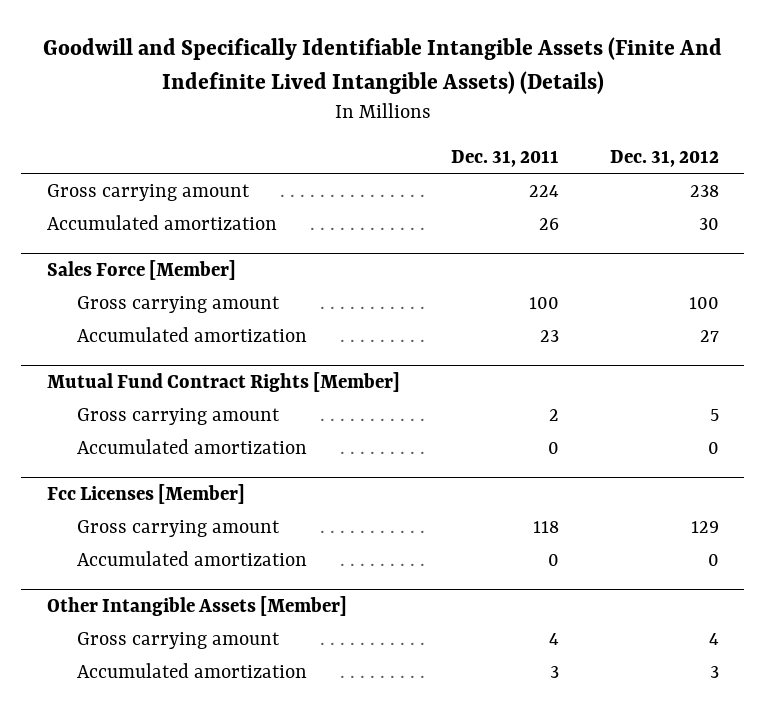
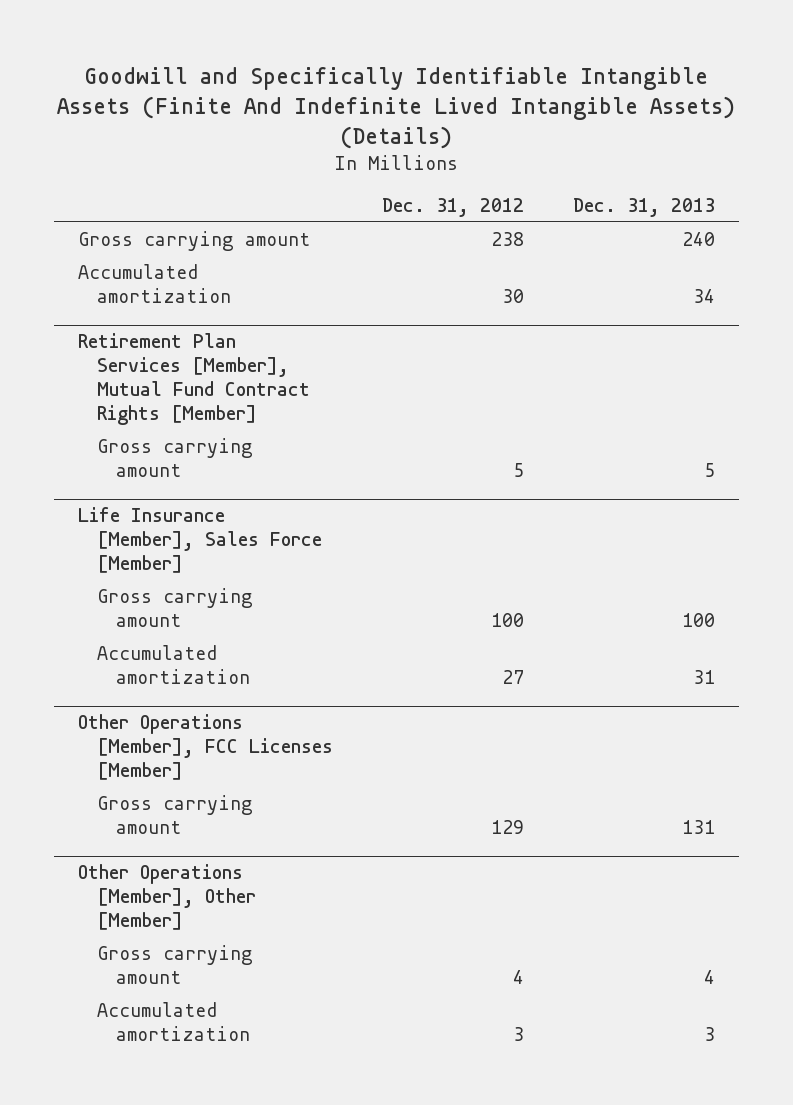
- | Dec. 31, 2011 | Dec. 31, 2012
+ | Dec. 31, 2012 | Dec. 31, 2013
- Sales Force [Member]
+ Retirement Plan Services [Member], Mutual Fund Contract Rights [Member]
+ Gross carrying amount | 5 | 5
+ Life Insurance [Member], Sales Force [Member]
- Mutual Fund Contract Rights [Member]
- Gross carrying amount | 2 | 5
- Accumulated amortization | 0 | 0
- Fcc Licenses [Member]
+ Other Operations [Member], FCC Licenses [Member]
- Accumulated amortization | 0 | 0
- Other Intangible Assets [Member]
+ Other Operations [Member], Other [Member]

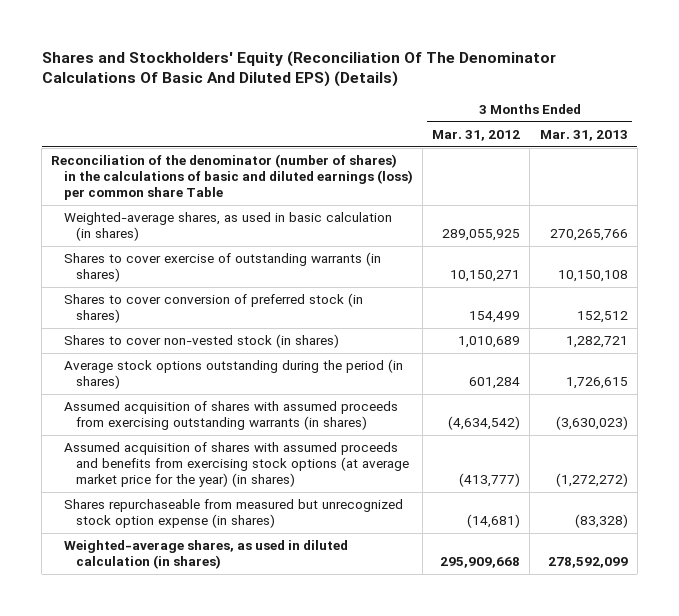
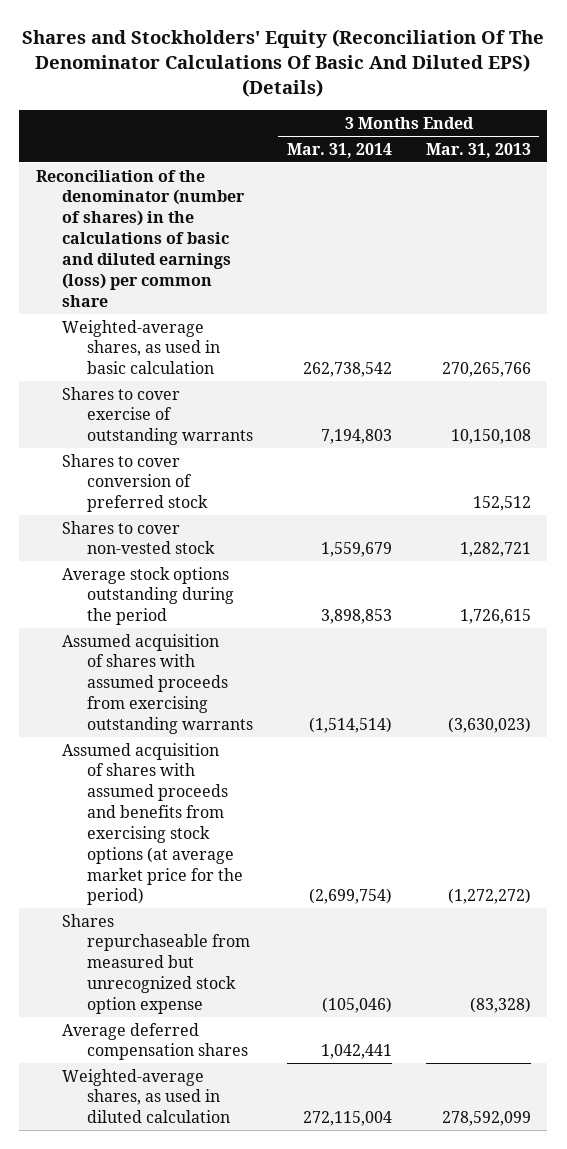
- | 3 Months Ended Mar. 31, 2012 | 3 Months Ended Mar. 31, 2013
+ | 3 Months Ended Mar. 31, 2014 | 3 Months Ended Mar. 31, 2013
- Reconciliation of the denominator (number of shares) in the calculations of basic and diluted earnings (loss) per common share Table
- Weighted-average shares, as used in basic calculation (in shares) | 289,055,925 | 270,265,766
- Shares to cover exercise of outstanding warrants (in shares) | 10,150,271 | 10,150,108
- Shares to cover conversion of preferred stock (in shares) | 154,499 | 152,512
- Shares to cover non-vested stock (in shares) | 1,010,689 | 1,282,721
- Average stock options outstanding during the period (in shares) | 601,284 | 1,726,615
- Assumed acquisition of shares with assumed proceeds from exercising outstanding warrants (in shares) | (4,634,542) | (3,630,023)
- Assumed acquisition of shares with assumed proceeds and benefits from exercising stock options (at average market price for the year) (in shares) | (413,777) | (1,272,272)
- Shares repurchaseable from measured but unrecognized stock option expense (in shares) | (14,681) | (83,328)
- Weighted-average shares, as used in diluted calculation (in shares) | 295,909,668 | 278,592,099
+ Reconciliation of the denominator (number of shares) in the calculations of basic and diluted earnings (loss) per common share
+ Weighted-average shares, as used in basic calculation | 262,738,542 | 270,265,766
+ Shares to cover exercise of outstanding warrants | 7,194,803 | 10,150,108
+ Shares to cover conversion of preferred stock | | 152,512
+ Shares to cover non-vested stock | 1,559,679 | 1,282,721
+ Average stock options outstanding during the period | 3,898,853 | 1,726,615
+ Assumed acquisition of shares with assumed proceeds from exercising outstanding warrants | (1,514,514) | (3,630,023)
+ Assumed acquisition of shares with assumed proceeds and benefits from exercising stock options (at average market price for the period) | (2,699,754) | (1,272,272)
+ Shares repurchaseable from measured but unrecognized stock option expense | (105,046) | (83,328)
+ Average deferred compensation shares | 1,042,441 |
+ Weighted-average shares, as used in diluted calculation | 272,115,004 | 278,592,099

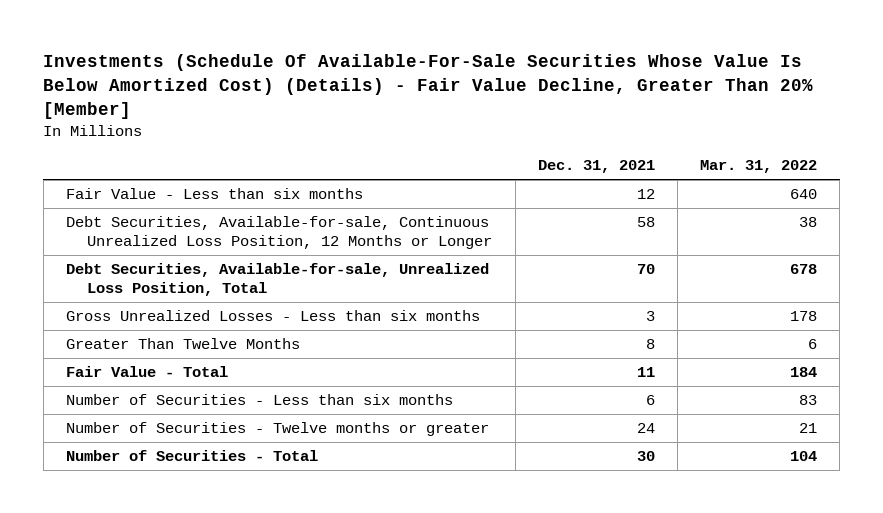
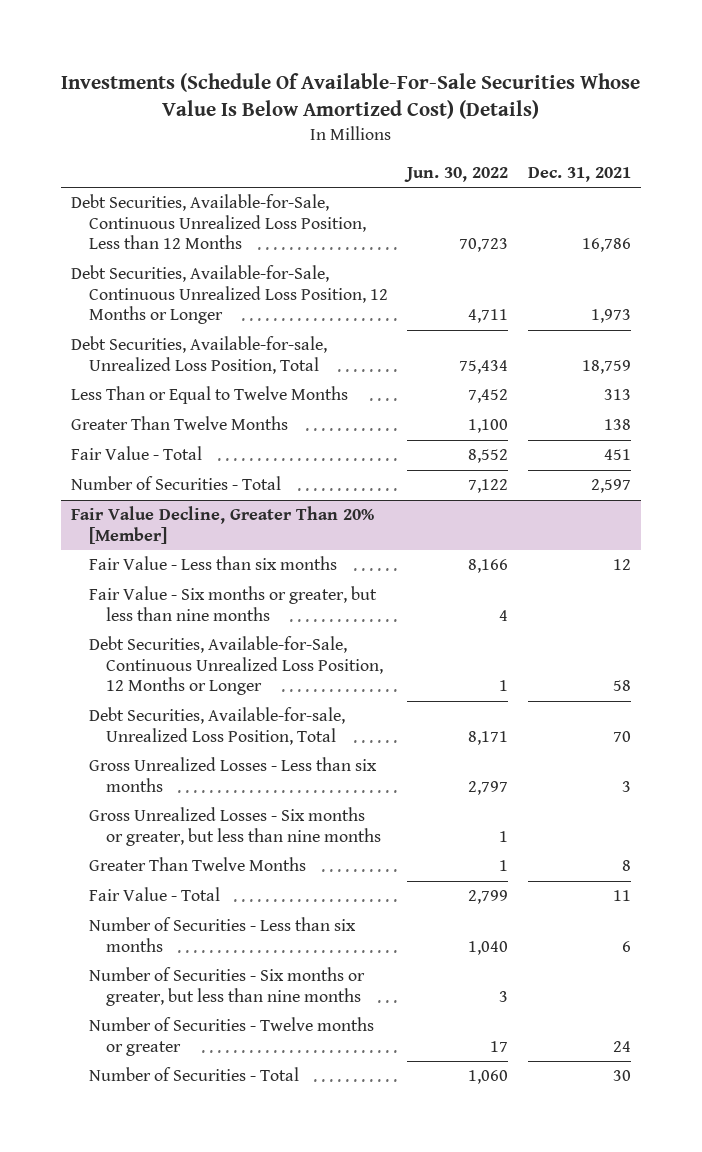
- Investments (Schedule Of Available-For-Sale Securities Whose Value Is Below Amortized Cost) (Details) - Fair Value Decline, Greater Than 20% [Member]
+ Investments (Schedule Of Available-For-Sale Securities Whose Value Is Below Amortized Cost) (Details)
- | Dec. 31, 2021 | Mar. 31, 2022
+ | Jun. 30, 2022 | Dec. 31, 2021
+ Debt Securities, Available-for-Sale, Continuous Unrealized Loss Position, Less than 12 Months | 70,723 | 16,786
+ Debt Securities, Available-for-Sale, Continuous Unrealized Loss Position, 12 Months or Longer | 4,711 | 1,973
+ Debt Securities, Available-for-sale, Unrealized Loss Position, Total | 75,434 | 18,759
+ Less Than or Equal to Twelve Months | 7,452 | 313
+ Greater Than Twelve Months | 1,100 | 138
+ Fair Value - Total | 8,552 | 451
+ Number of Securities - Total | 7,122 | 2,597
+ Fair Value Decline, Greater Than 20% [Member]
- Debt Securities, Available-for-sale, Continuous Unrealized Loss Position, 12 Months or Longer | 58 | 38
+ Fair Value - Six months or greater, but less than nine months | 4 |
+ Debt Securities, Available-for-Sale, Continuous Unrealized Loss Position, 12 Months or Longer | 1 | 58
+ Gross Unrealized Losses - Six months or greater, but less than nine months | 1 |
+ Number of Securities - Six months or greater, but less than nine months | 3 |

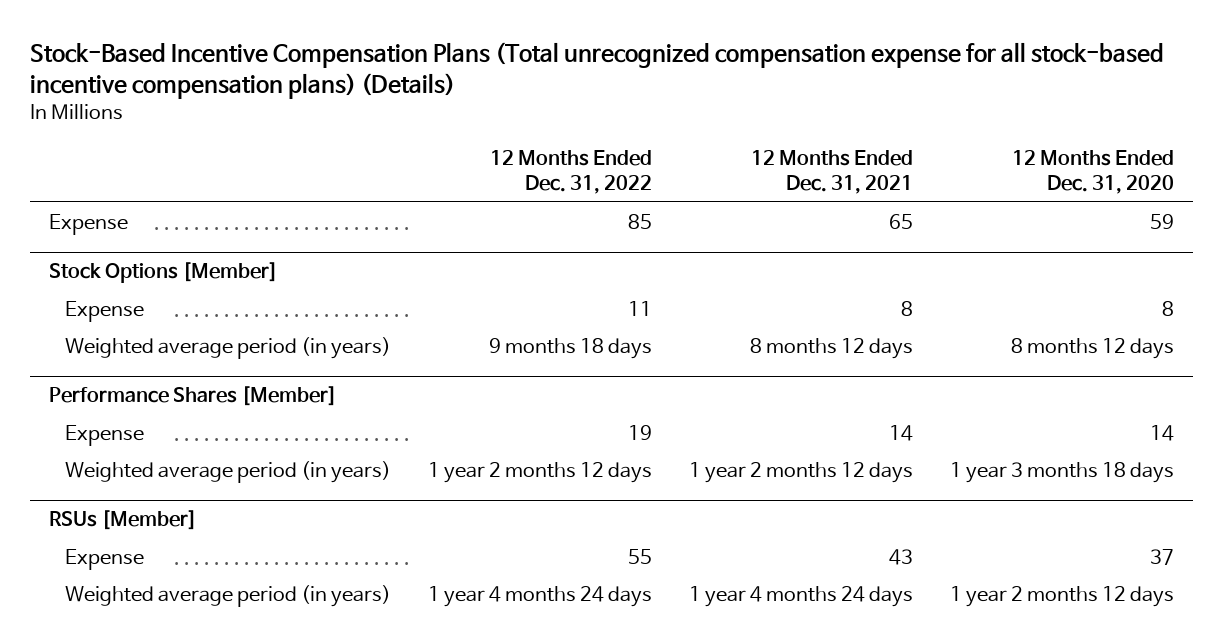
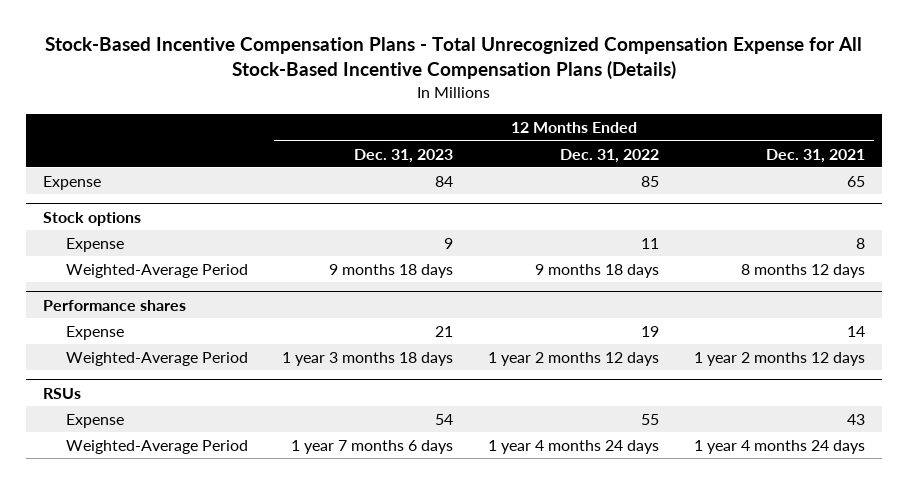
- Stock-Based Incentive Compensation Plans (Total unrecognized compensation expense for all stock-based incentive compensation plans) (Details)
+ Stock-Based Incentive Compensation Plans - Total Unrecognized Compensation Expense for All Stock-Based Incentive Compensation Plans (Details)
- | 12 Months Ended Dec. 31, 2022 | 12 Months Ended Dec. 31, 2021 | 12 Months Ended Dec. 31, 2020
+ | 12 Months Ended Dec. 31, 2023 | 12 Months Ended Dec. 31, 2022 | 12 Months Ended Dec. 31, 2021
- Stock Options [Member]
+ Stock options
- Weighted average period (in years) | 9 months 18 days | 8 months 12 days | 8 months 12 days
- Performance Shares [Member]
+ Weighted-Average Period | 9 months 18 days | 9 months 18 days | 8 months 12 days
+ Performance shares
- Weighted average period (in years) | 1 year 2 months 12 days | 1 year 2 months 12 days | 1 year 3 months 18 days
- RSUs [Member]
+ Weighted-Average Period | 1 year 3 months 18 days | 1 year 2 months 12 days | 1 year 2 months 12 days
+ RSUs
- Weighted average period (in years) | 1 year 4 months 24 days | 1 year 4 months 24 days | 1 year 2 months 12 days
+ Weighted-Average Period | 1 year 7 months 6 days | 1 year 4 months 24 days | 1 year 4 months 24 days

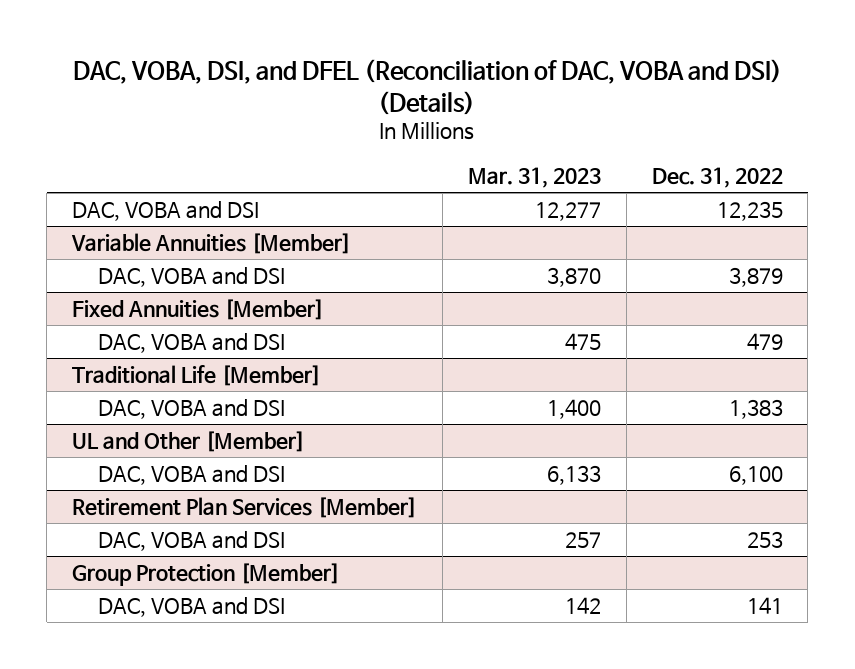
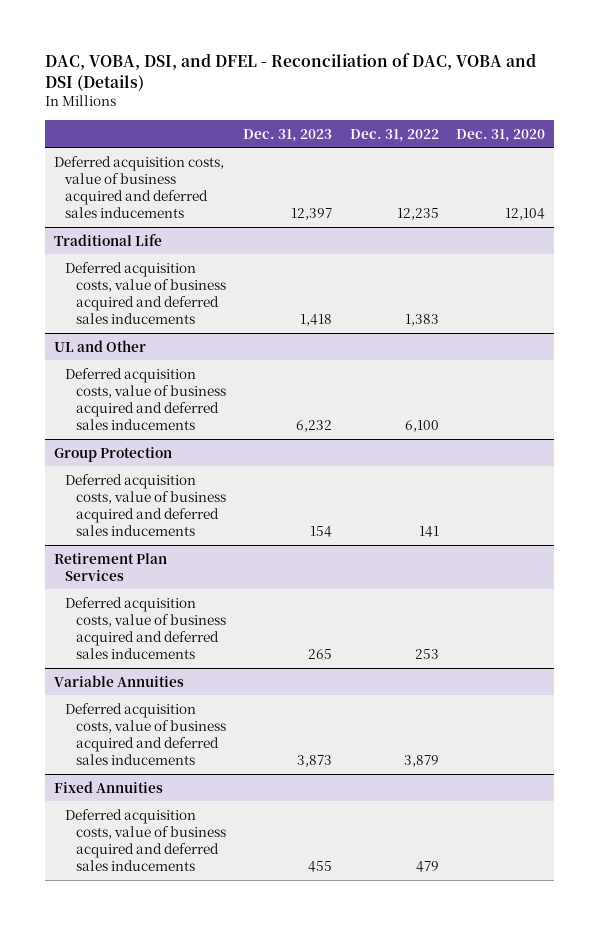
- DAC, VOBA, DSI, and DFEL (Reconciliation of DAC, VOBA and DSI) (Details)
+ DAC, VOBA, DSI, and DFEL - Reconciliation of DAC, VOBA and DSI (Details)
- | Mar. 31, 2023 | Dec. 31, 2022
+ | Dec. 31, 2023 | Dec. 31, 2022 | Dec. 31, 2020
- DAC, VOBA and DSI | 12,277 | 12,235
- Variable Annuities [Member]
- DAC, VOBA and DSI | 3,870 | 3,879
- Fixed Annuities [Member]
- DAC, VOBA and DSI | 475 | 479
- Traditional Life [Member]
- DAC, VOBA and DSI | 1,400 | 1,383
- UL and Other [Member]
- DAC, VOBA and DSI | 6,133 | 6,100
- Retirement Plan Services [Member]
- DAC, VOBA and DSI | 257 | 253
- Group Protection [Member]
- DAC, VOBA and DSI | 142 | 141
+ Deferred acquisition costs, value of business acquired and deferred sales inducements | 12,397 | 12,235 | 12,104
+ Traditional Life
+ Deferred acquisition costs, value of business acquired and deferred sales inducements | 1,418 | 1,383 |
+ UL and Other
+ Deferred acquisition costs, value of business acquired and deferred sales inducements | 6,232 | 6,100 |
+ Group Protection
+ Deferred acquisition costs, value of business acquired and deferred sales inducements | 154 | 141 |
+ Retirement Plan Services
+ Deferred acquisition costs, value of business acquired and deferred sales inducements | 265 | 253 |
+ Variable Annuities
+ Deferred acquisition costs, value of business acquired and deferred sales inducements | 3,873 | 3,879 |
+ Fixed Annuities
+ Deferred acquisition costs, value of business acquired and deferred sales inducements | 455 | 479 |

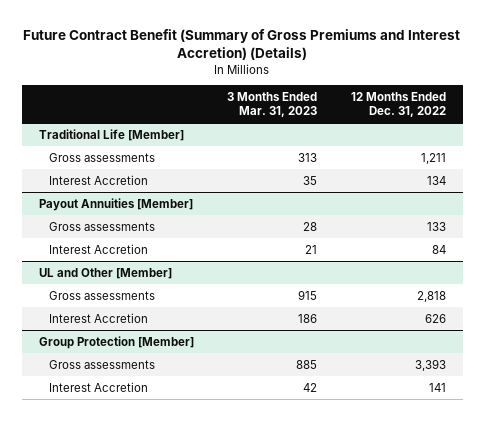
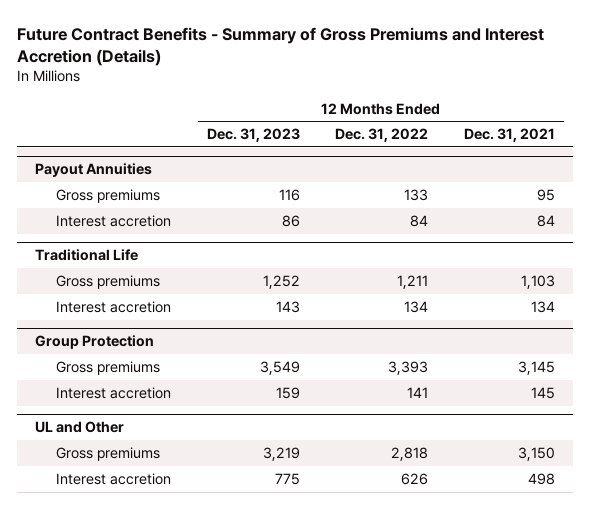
- Future Contract Benefit (Summary of Gross Premiums and Interest Accretion) (Details)
+ Future Contract Benefits - Summary of Gross Premiums and Interest Accretion (Details)
- | 3 Months Ended Mar. 31, 2023 | 12 Months Ended Dec. 31, 2022
+ | 12 Months Ended Dec. 31, 2023 | 12 Months Ended Dec. 31, 2022 | 12 Months Ended Dec. 31, 2021
- Traditional Life [Member]
- Gross assessments | 313 | 1,211
- Interest Accretion | 35 | 134
- Payout Annuities [Member]
- Gross assessments | 28 | 133
- Interest Accretion | 21 | 84
- UL and Other [Member]
- Gross assessments | 915 | 2,818
- Interest Accretion | 186 | 626
- Group Protection [Member]
- Gross assessments | 885 | 3,393
- Interest Accretion | 42 | 141
+ Payout Annuities
+ Gross premiums | 116 | 133 | 95
+ Interest accretion | 86 | 84 | 84
+ Traditional Life
+ Gross premiums | 1,252 | 1,211 | 1,103
+ Interest accretion | 143 | 134 | 134
+ Group Protection
+ Gross premiums | 3,549 | 3,393 | 3,145
+ Interest accretion | 159 | 141 | 145
+ UL and Other
+ Gross premiums | 3,219 | 2,818 | 3,150
+ Interest accretion | 775 | 626 | 498

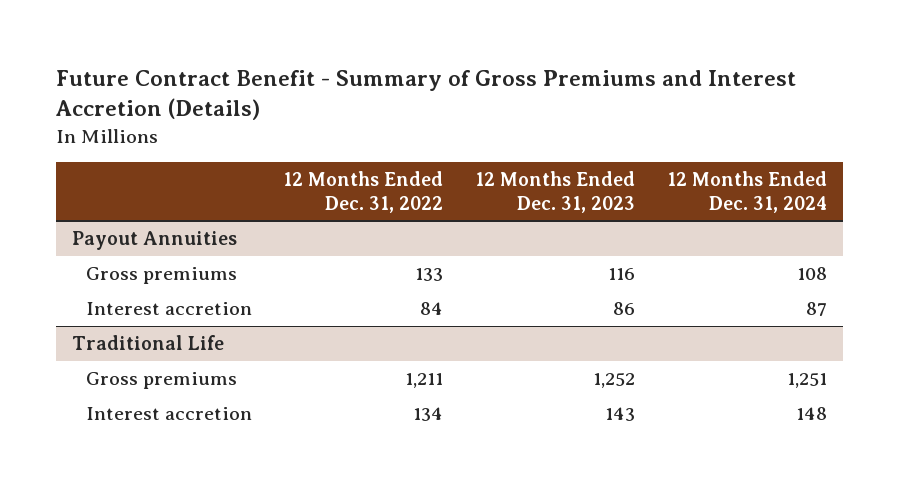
- Future Contract Benefits - Summary of Gross Premiums and Interest Accretion (Details)
+ Future Contract Benefit - Summary of Gross Premiums and Interest Accretion (Details)
- | 12 Months Ended Dec. 31, 2023 | 12 Months Ended Dec. 31, 2022 | 12 Months Ended Dec. 31, 2021
+ | 12 Months Ended Dec. 31, 2022 | 12 Months Ended Dec. 31, 2023 | 12 Months Ended Dec. 31, 2024
- Group Protection
- Gross premiums | 3,549 | 3,393 | 3,145
- Interest accretion | 159 | 141 | 145
- UL and Other
- Gross premiums | 3,219 | 2,818 | 3,150
- Interest accretion | 775 | 626 | 498

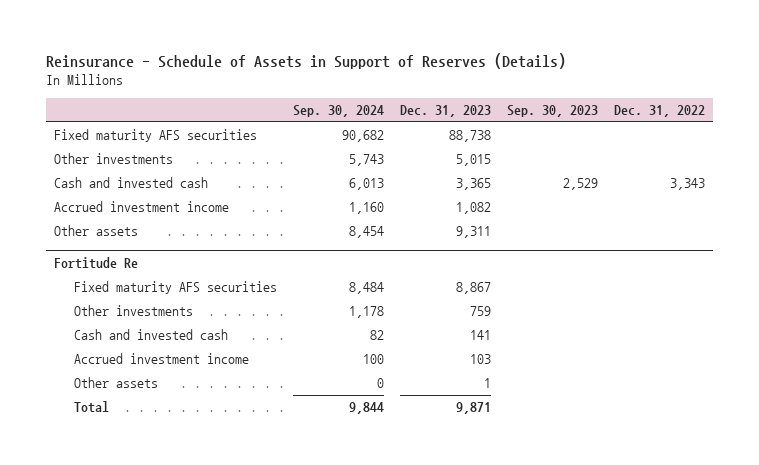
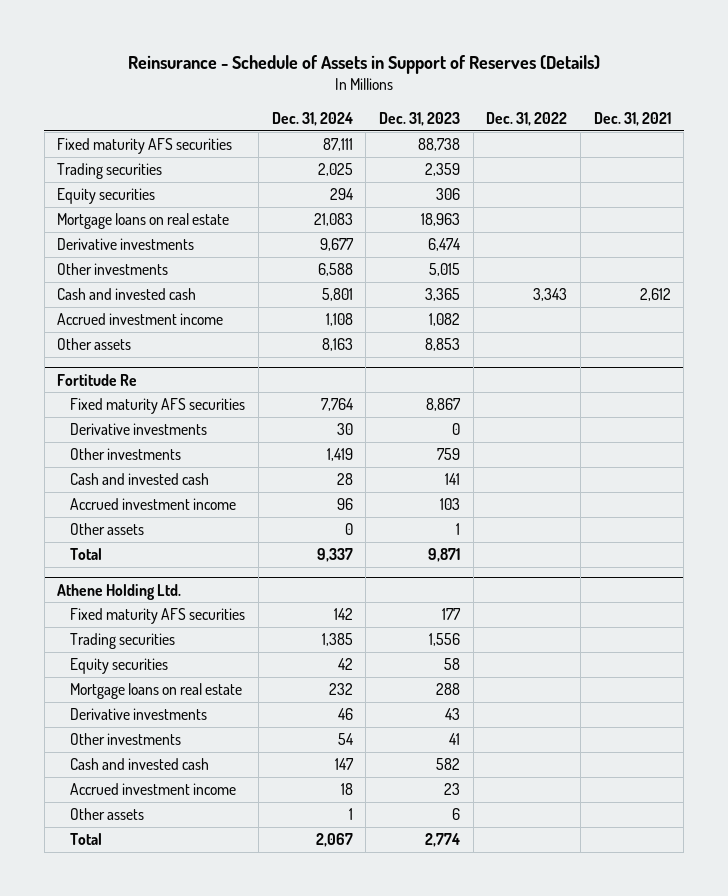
- | Sep. 30, 2024 | Dec. 31, 2023 | Sep. 30, 2023 | Dec. 31, 2022
+ | Dec. 31, 2024 | Dec. 31, 2023 | Dec. 31, 2022 | Dec. 31, 2021
+ Trading securities | 2,025 | 2,359 | |
+ Equity securities | 294 | 306 | |
+ Mortgage loans on real estate | 21,083 | 18,963 | |
+ Derivative investments | 9,677 | 6,474 | |
- Other assets | 8,454 | 9,311 | |
+ Other assets | 8,163 | 8,853 | |
@ Fortitude Re
+ Derivative investments | 30 | 0 | |
+ Athene Holding Ltd.
+ Fixed maturity AFS securities | 142 | 177 | |
+ Trading securities | 1,385 | 1,556 | |
+ Equity securities | 42 | 58 | |
+ Mortgage loans on real estate | 232 | 288 | |
+ Derivative investments | 46 | 43 | |
+ Other investments | 54 | 41 | |
+ Cash and invested cash | 147 | 582 | |
+ Accrued investment income | 18 | 23 | |
+ Other assets | 1 | 6 | |
+ Total | 2,067 | 2,774 | |

